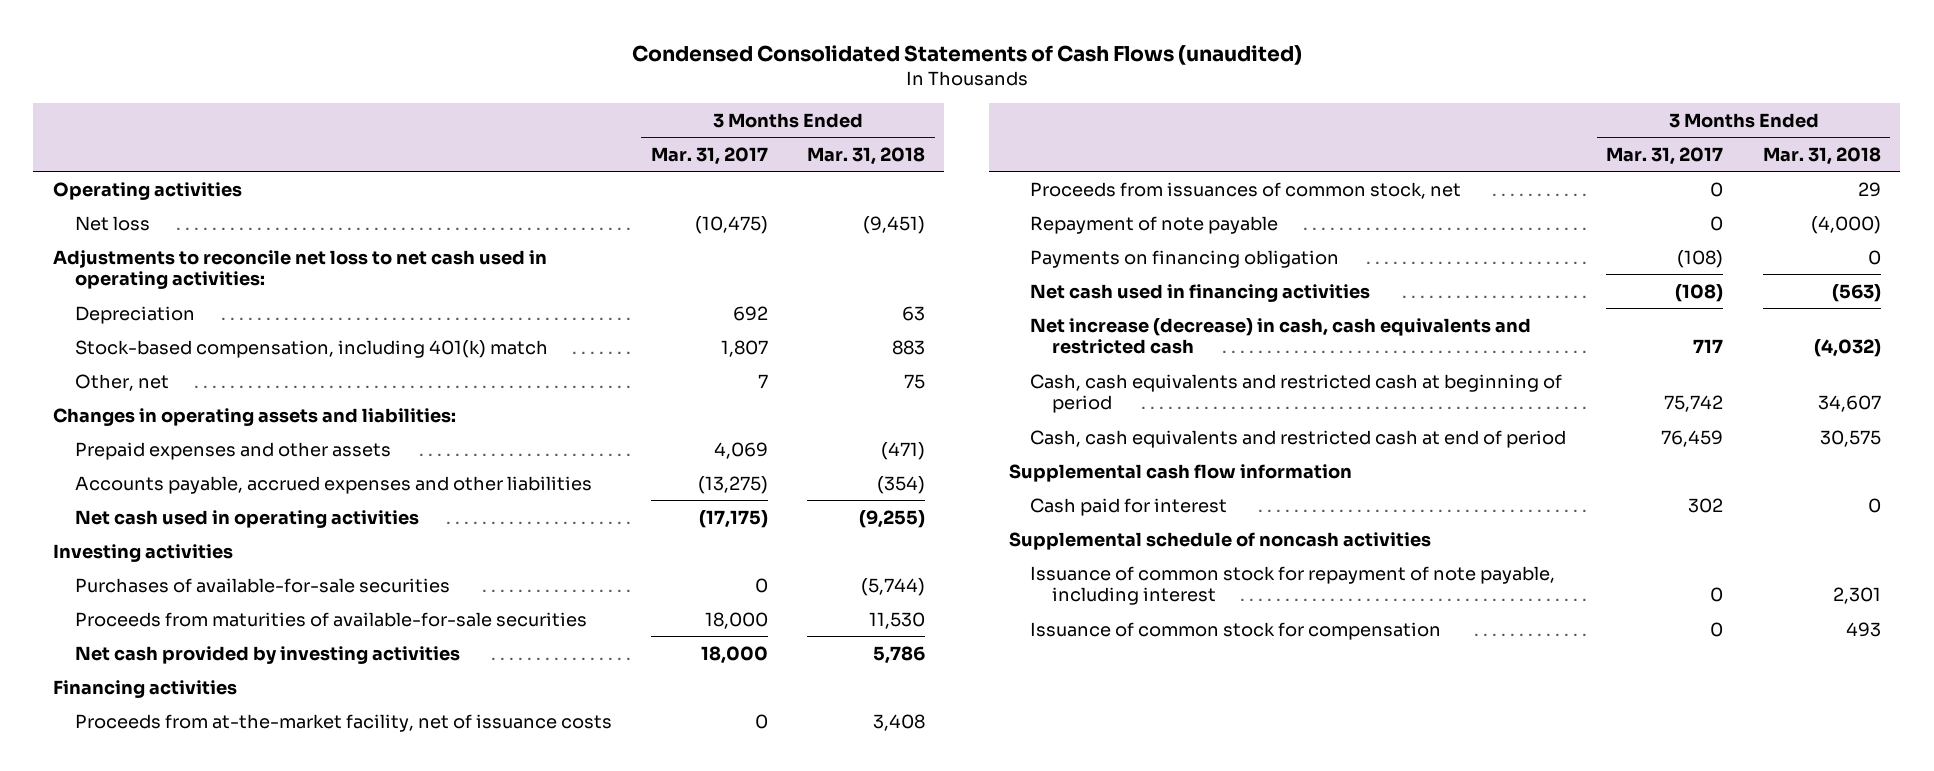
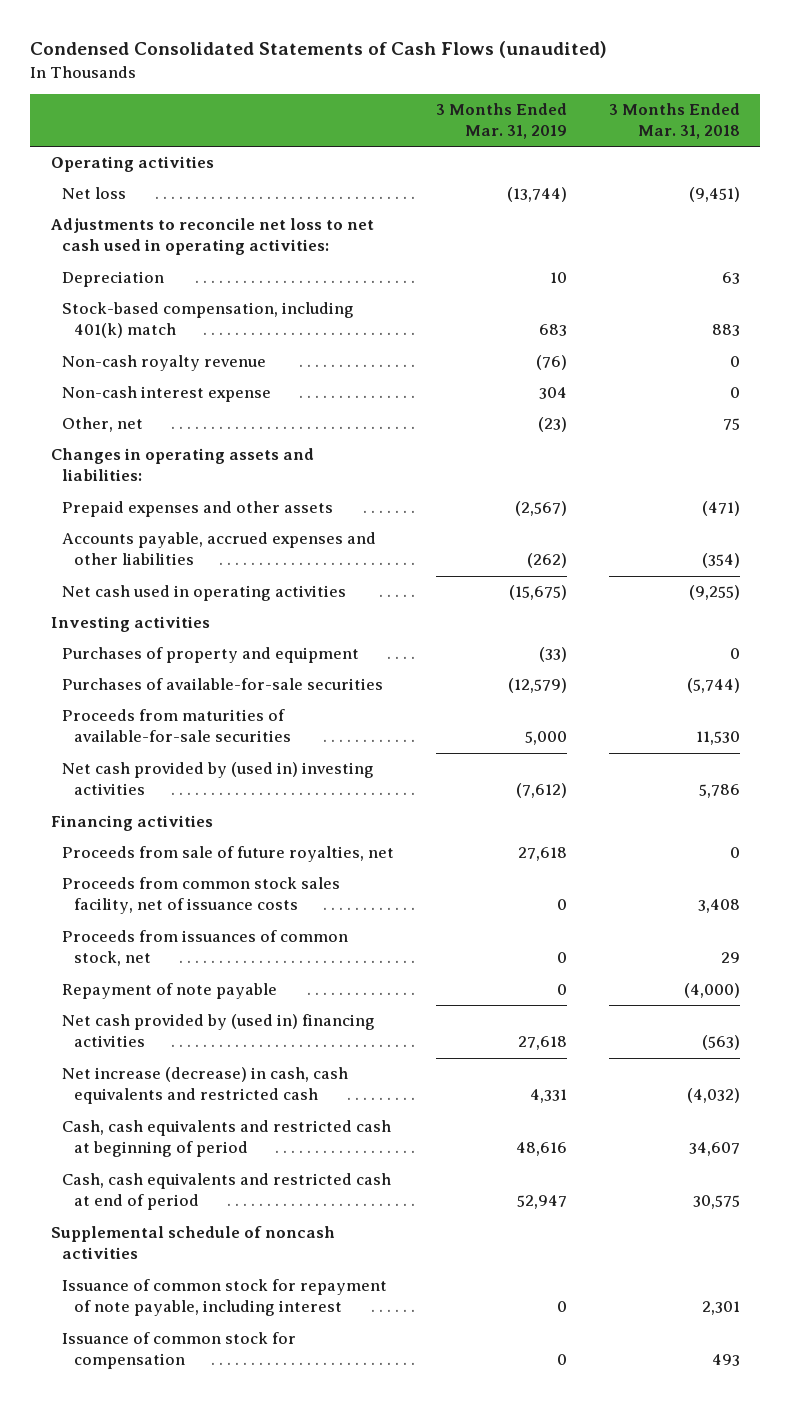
- | 3 Months Ended Mar. 31, 2017 | 3 Months Ended Mar. 31, 2018
+ | 3 Months Ended Mar. 31, 2019 | 3 Months Ended Mar. 31, 2018
+ Non-cash royalty revenue | (76) | 0
+ Non-cash interest expense | 304 | 0
+ Purchases of property and equipment | (33) | 0
- Net cash provided by investing activities | 18,000 | 5,786
+ Net cash provided by (used in) investing activities | (7,612) | 5,786
- Proceeds from at-the-market facility, net of issuance costs | 0 | 3,408
+ Proceeds from sale of future royalties, net | 27,618 | 0
+ Proceeds from common stock sales facility, net of issuance costs | 0 | 3,408
- Payments on financing obligation | (108) | 0
- Net cash used in financing activities | (108) | (563)
+ Net cash provided by (used in) financing activities | 27,618 | (563)
- Supplemental cash flow information
- Cash paid for interest | 302 | 0

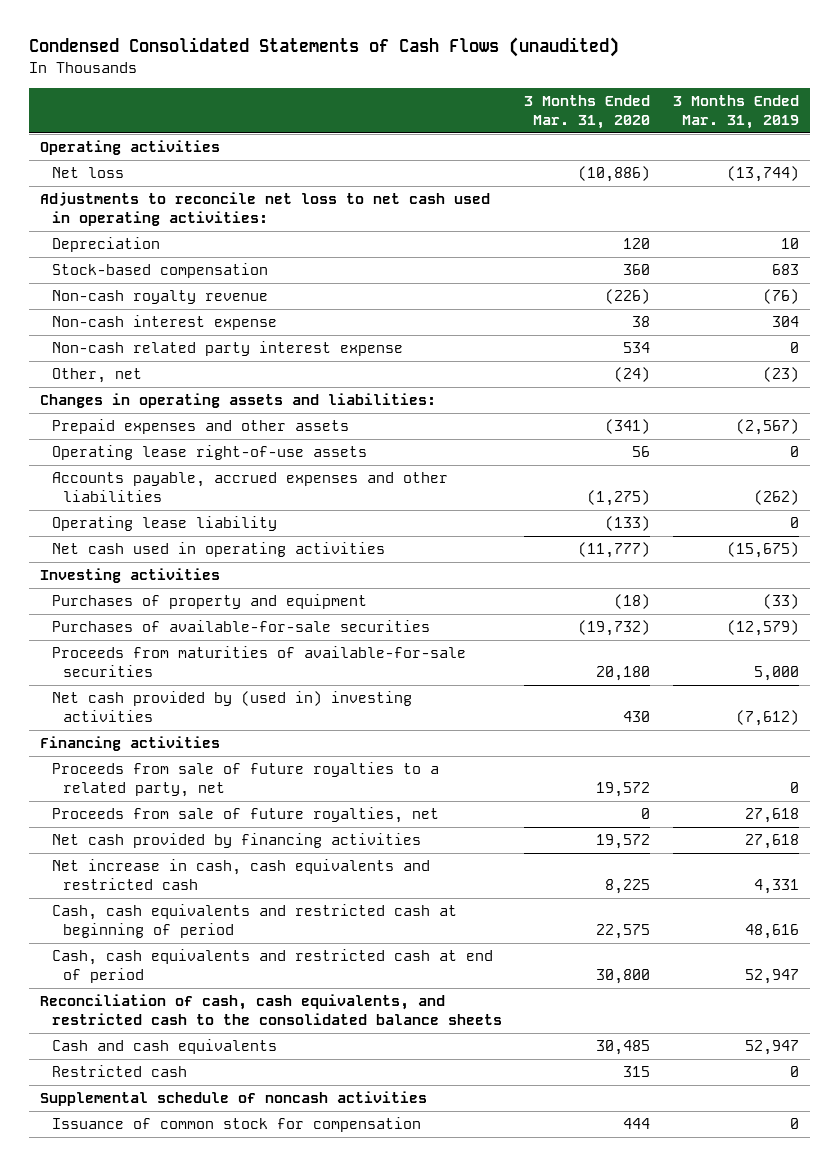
- | 3 Months Ended Mar. 31, 2019 | 3 Months Ended Mar. 31, 2018
+ | 3 Months Ended Mar. 31, 2020 | 3 Months Ended Mar. 31, 2019
- Stock-based compensation, including 401(k) match | 683 | 883
+ Stock-based compensation | 360 | 683
+ Non-cash related party interest expense | 534 | 0
+ Operating lease right-of-use assets | 56 | 0
+ Operating lease liability | (133) | 0
+ Proceeds from sale of future royalties to a related party, net | 19,572 | 0
- Proceeds from common stock sales facility, net of issuance costs | 0 | 3,408
- Proceeds from issuances of common stock, net | 0 | 29
- Repayment of note payable | 0 | (4,000)
- Net cash provided by (used in) financing activities | 27,618 | (563)
- Net increase (decrease) in cash, cash equivalents and restricted cash | 4,331 | (4,032)
+ Net cash provided by financing activities | 19,572 | 27,618
+ Net increase in cash, cash equivalents and restricted cash | 8,225 | 4,331
+ Reconciliation of cash, cash equivalents, and restricted cash to the consolidated balance sheets
+ Cash and cash equivalents | 30,485 | 52,947
+ Restricted cash | 315 | 0
- Issuance of common stock for repayment of note payable, including interest | 0 | 2,301

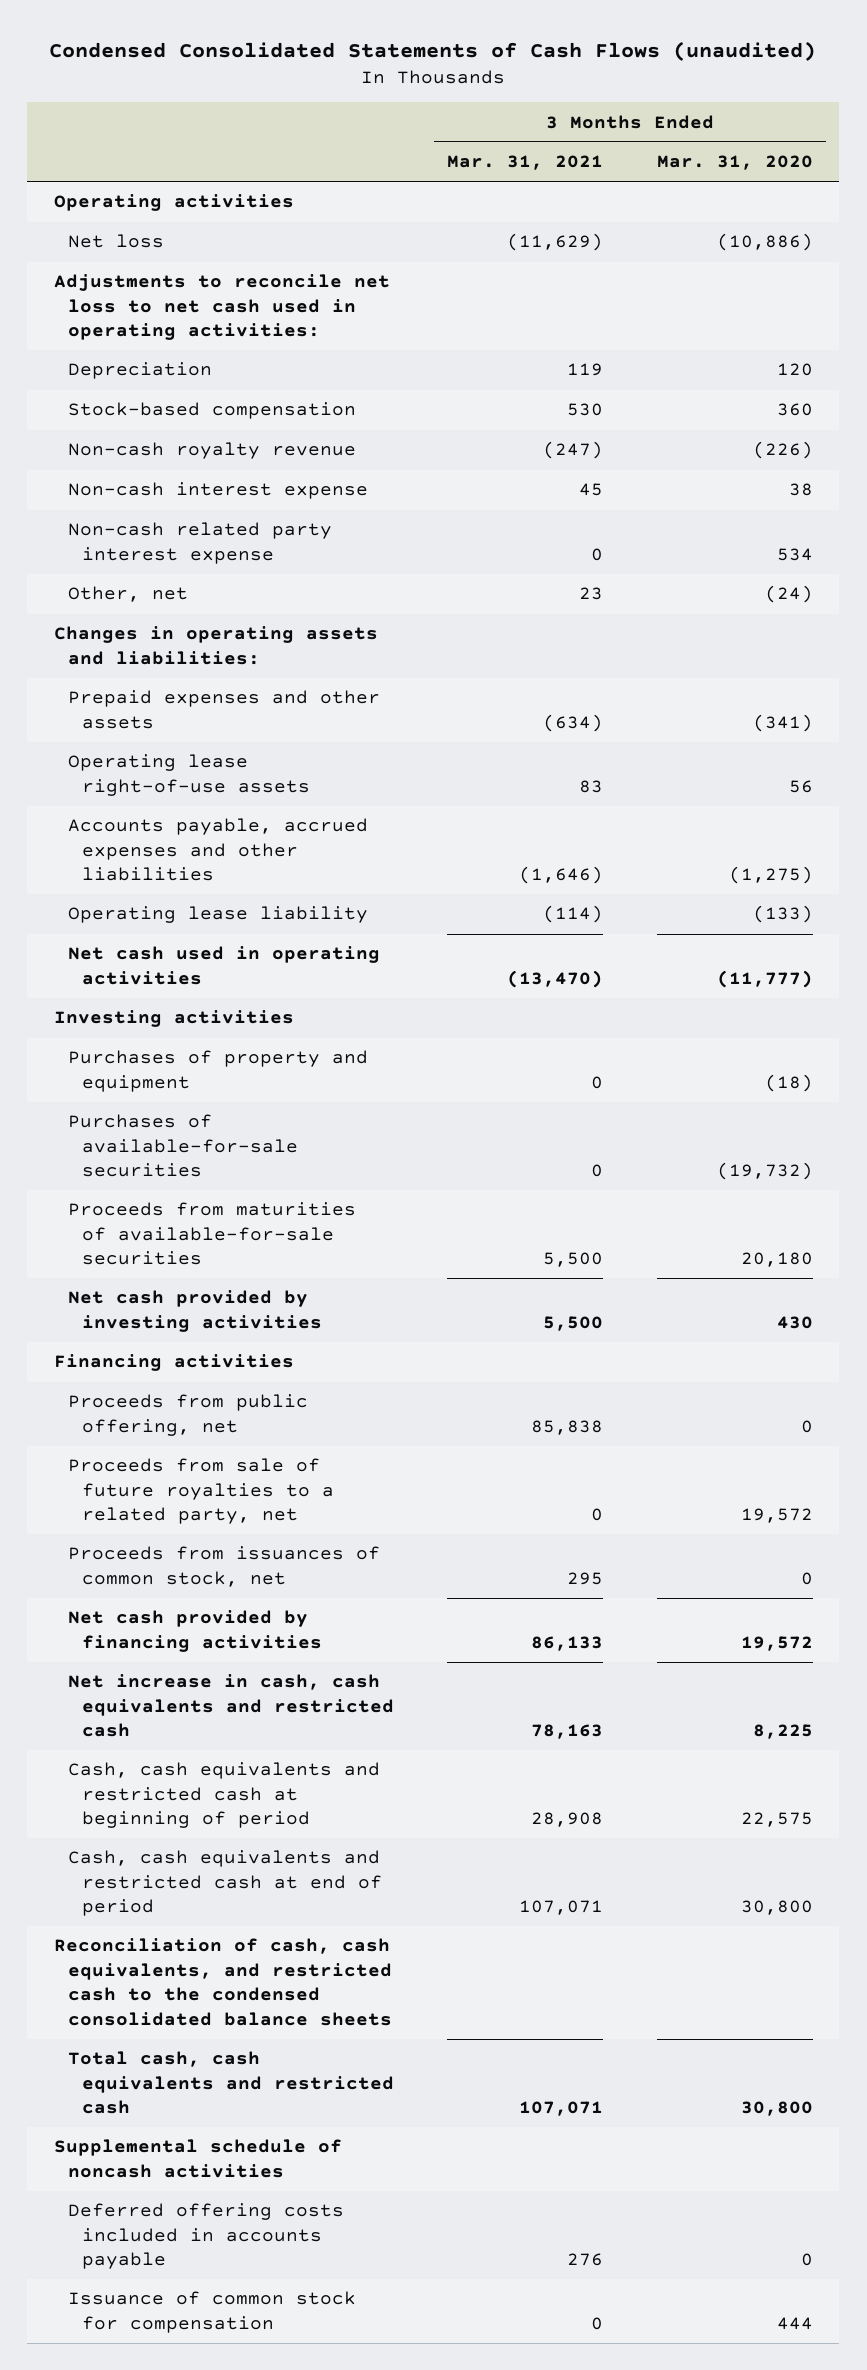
- | 3 Months Ended Mar. 31, 2020 | 3 Months Ended Mar. 31, 2019
+ | 3 Months Ended Mar. 31, 2021 | 3 Months Ended Mar. 31, 2020
- Net cash provided by (used in) investing activities | 430 | (7,612)
+ Net cash provided by investing activities | 5,500 | 430
+ Proceeds from public offering, net | 85,838 | 0
- Proceeds from sale of future royalties, net | 0 | 27,618
+ Proceeds from issuances of common stock, net | 295 | 0
- Reconciliation of cash, cash equivalents, and restricted cash to the consolidated balance sheets
- Cash and cash equivalents | 30,485 | 52,947
- Restricted cash | 315 | 0
+ Reconciliation of cash, cash equivalents, and restricted cash to the condensed consolidated balance sheets
+ Total cash, cash equivalents and restricted cash | 107,071 | 30,800
+ Deferred offering costs included in accounts payable | 276 | 0

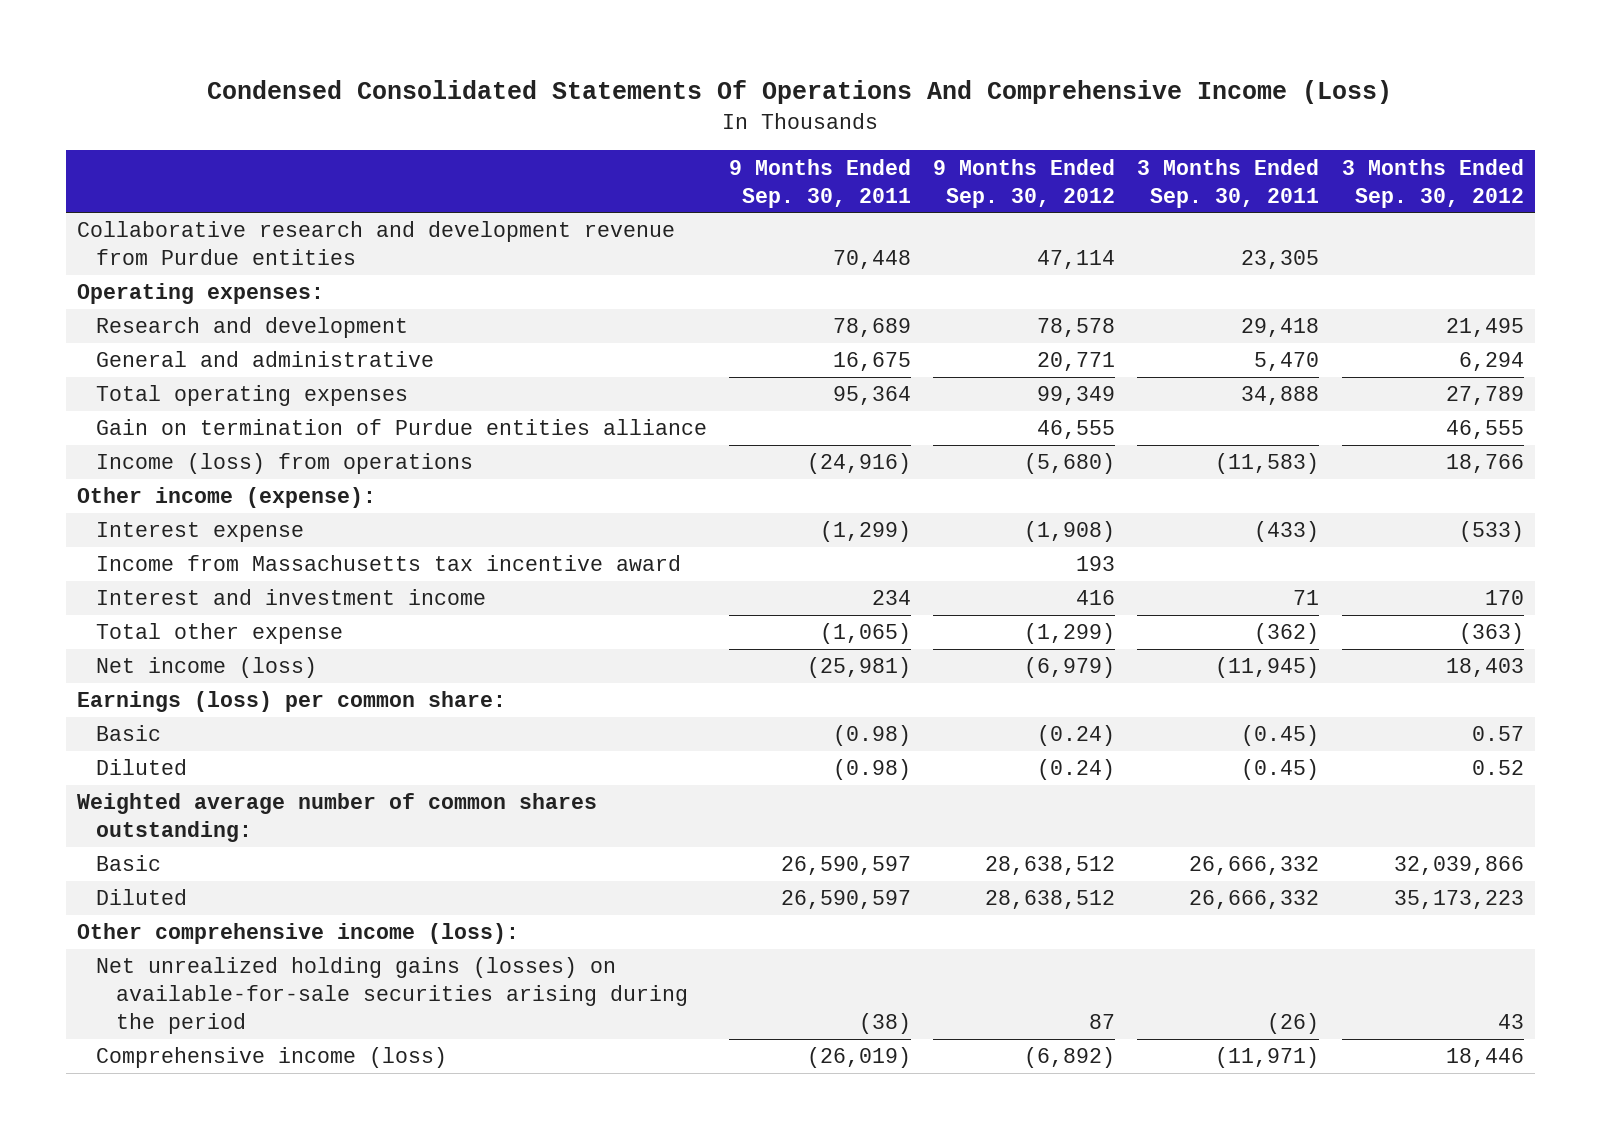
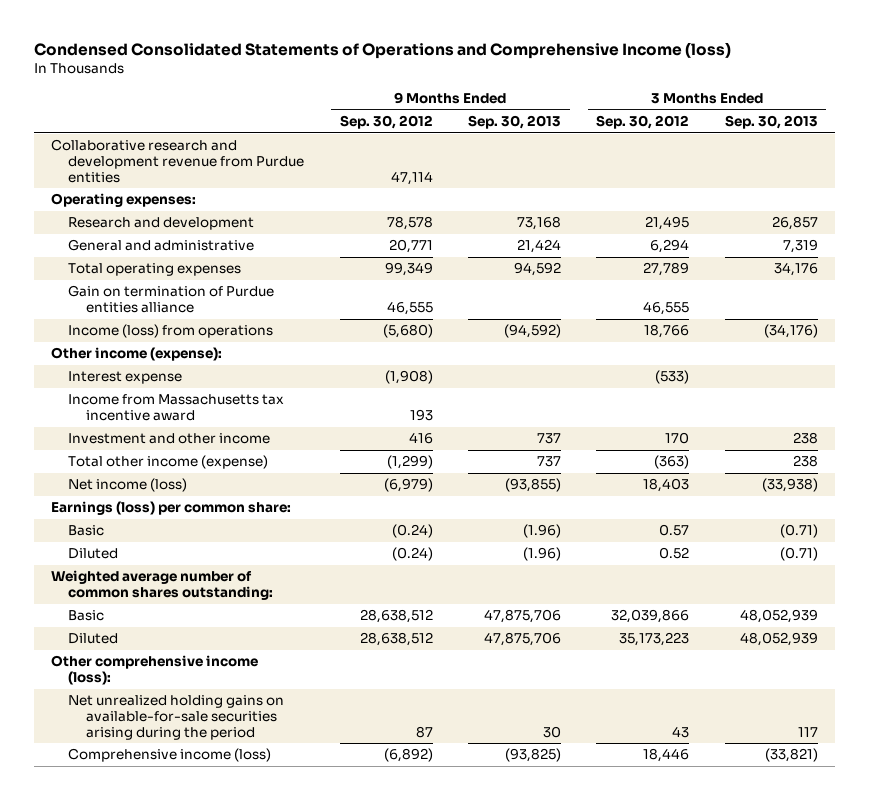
- Condensed Consolidated Statements Of Operations And Comprehensive Income (Loss)
+ Condensed Consolidated Statements of Operations and Comprehensive Income (loss)
- | 9 Months Ended Sep. 30, 2011 | 9 Months Ended Sep. 30, 2012 | 3 Months Ended Sep. 30, 2011 | 3 Months Ended Sep. 30, 2012
+ | 9 Months Ended Sep. 30, 2012 | 9 Months Ended Sep. 30, 2013 | 3 Months Ended Sep. 30, 2012 | 3 Months Ended Sep. 30, 2013
- Interest and investment income | 234 | 416 | 71 | 170
- Total other expense | (1,065) | (1,299) | (362) | (363)
+ Investment and other income | 416 | 737 | 170 | 238
+ Total other income (expense) | (1,299) | 737 | (363) | 238
- Net unrealized holding gains (losses) on available-for-sale securities arising during the period | (38) | 87 | (26) | 43
+ Net unrealized holding gains on available-for-sale securities arising during the period | 87 | 30 | 43 | 117

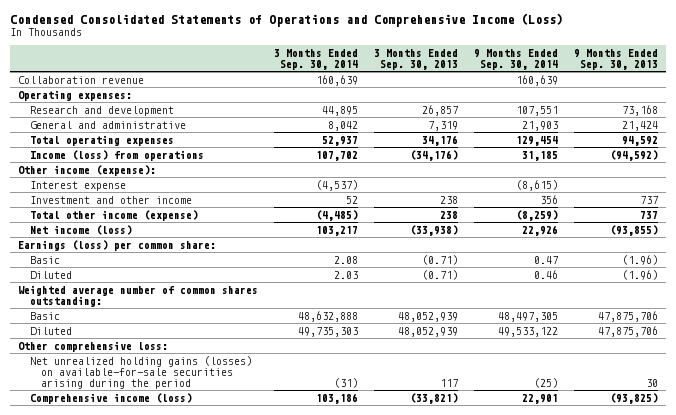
- Condensed Consolidated Statements of Operations and Comprehensive Income (loss)
+ Condensed Consolidated Statements of Operations and Comprehensive Income (Loss)
- | 9 Months Ended Sep. 30, 2012 | 9 Months Ended Sep. 30, 2013 | 3 Months Ended Sep. 30, 2012 | 3 Months Ended Sep. 30, 2013
+ | 3 Months Ended Sep. 30, 2014 | 3 Months Ended Sep. 30, 2013 | 9 Months Ended Sep. 30, 2014 | 9 Months Ended Sep. 30, 2013
- Collaborative research and development revenue from Purdue entities | 47,114 | | |
+ Collaboration revenue | 160,639 | | 160,639 |
- Gain on termination of Purdue entities alliance | 46,555 | | 46,555 |
- Income from Massachusetts tax incentive award | 193 | | |
- Other comprehensive income (loss):
- Net unrealized holding gains on available-for-sale securities arising during the period | 87 | 30 | 43 | 117
+ Other comprehensive loss:
+ Net unrealized holding gains (losses) on available-for-sale securities arising during the period | (31) | 117 | (25) | 30

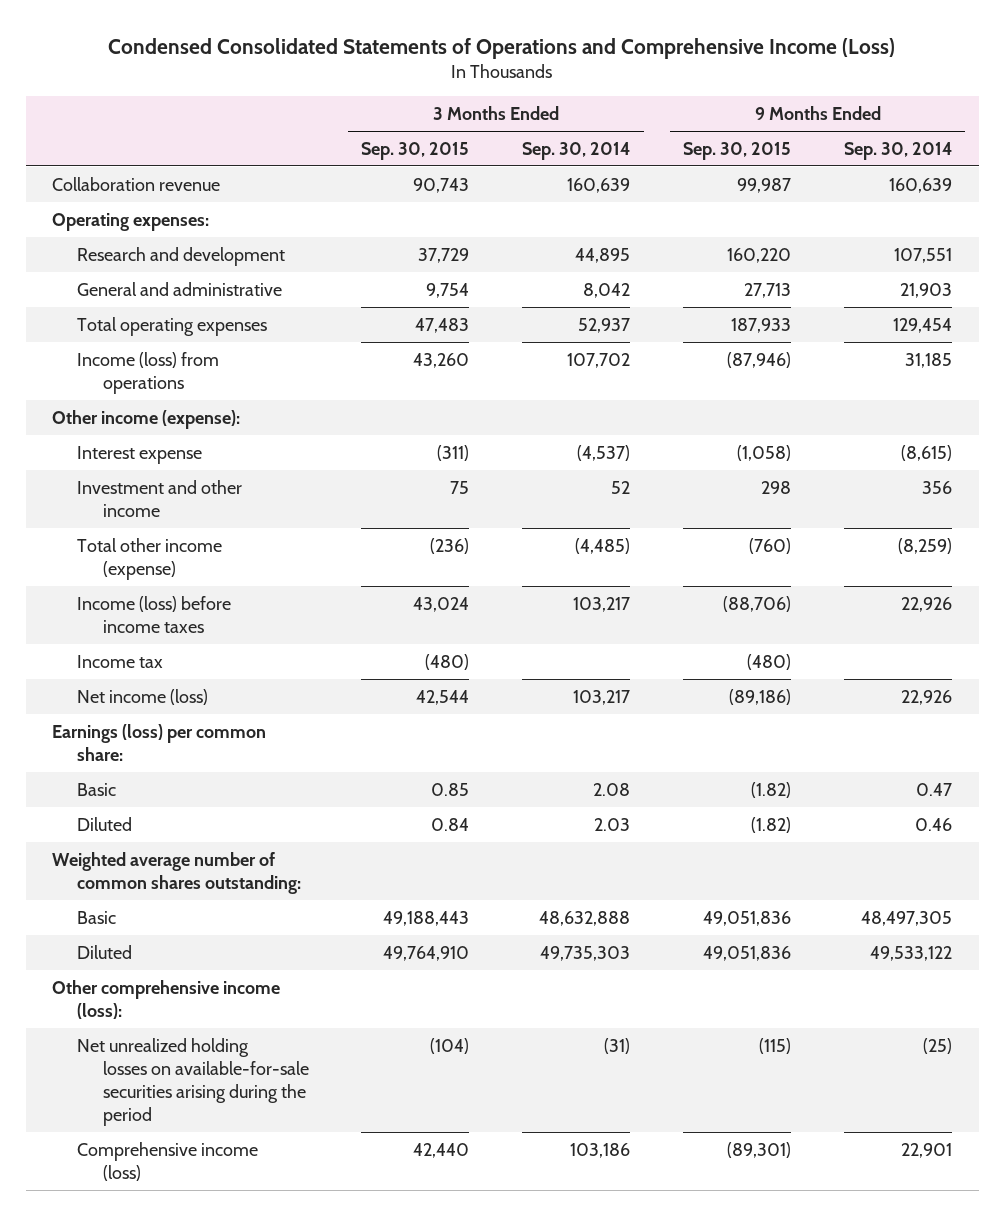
- | 3 Months Ended Sep. 30, 2014 | 3 Months Ended Sep. 30, 2013 | 9 Months Ended Sep. 30, 2014 | 9 Months Ended Sep. 30, 2013
+ | 3 Months Ended Sep. 30, 2015 | 3 Months Ended Sep. 30, 2014 | 9 Months Ended Sep. 30, 2015 | 9 Months Ended Sep. 30, 2014
+ Income (loss) before income taxes | 43,024 | 103,217 | (88,706) | 22,926
+ Income tax | (480) | | (480) |
- Other comprehensive loss:
- Net unrealized holding gains (losses) on available-for-sale securities arising during the period | (31) | 117 | (25) | 30
+ Other comprehensive income (loss):
+ Net unrealized holding losses on available-for-sale securities arising during the period | (104) | (31) | (115) | (25)

